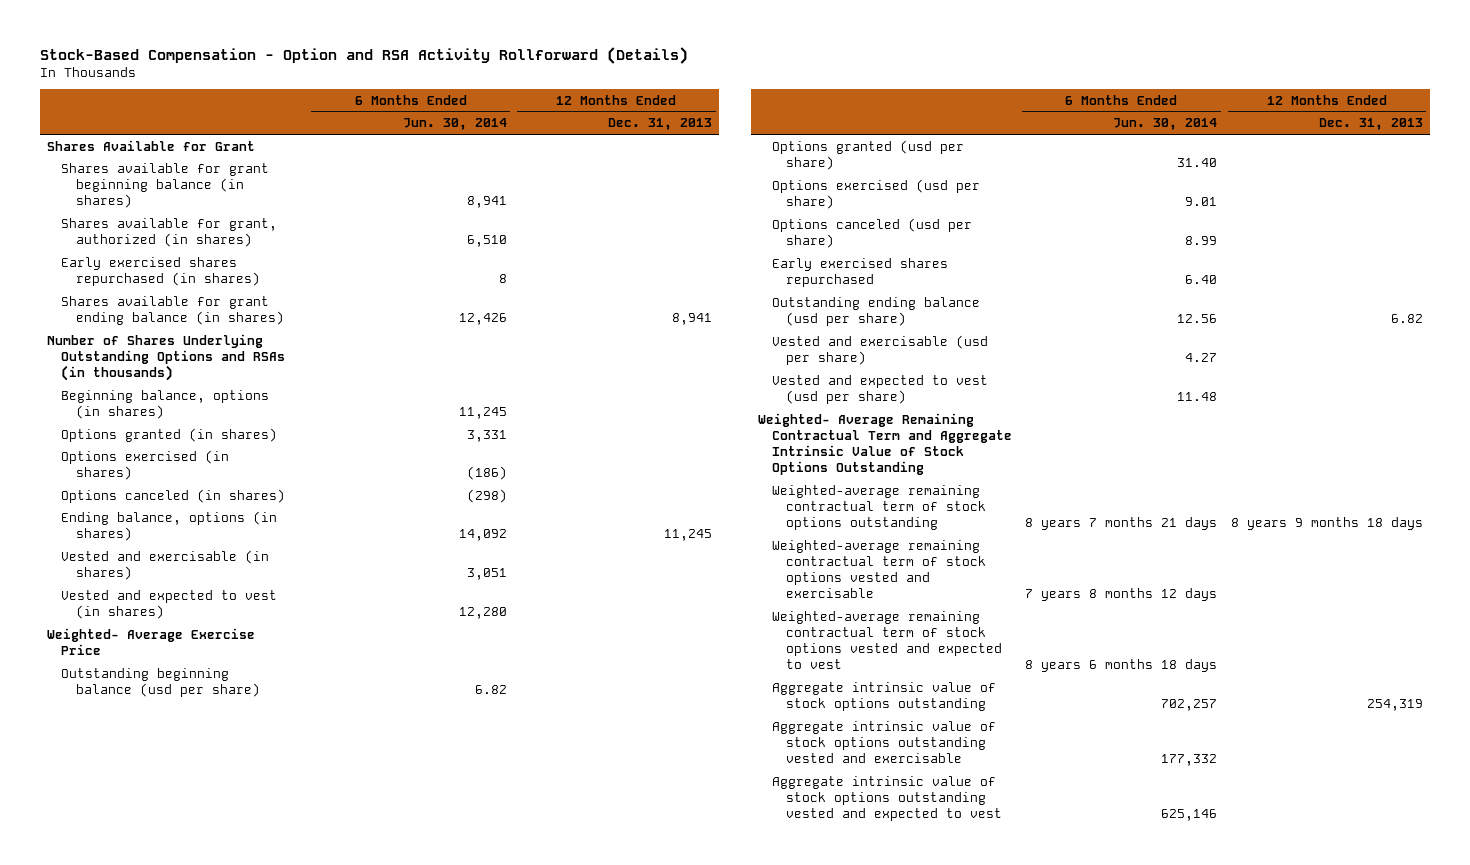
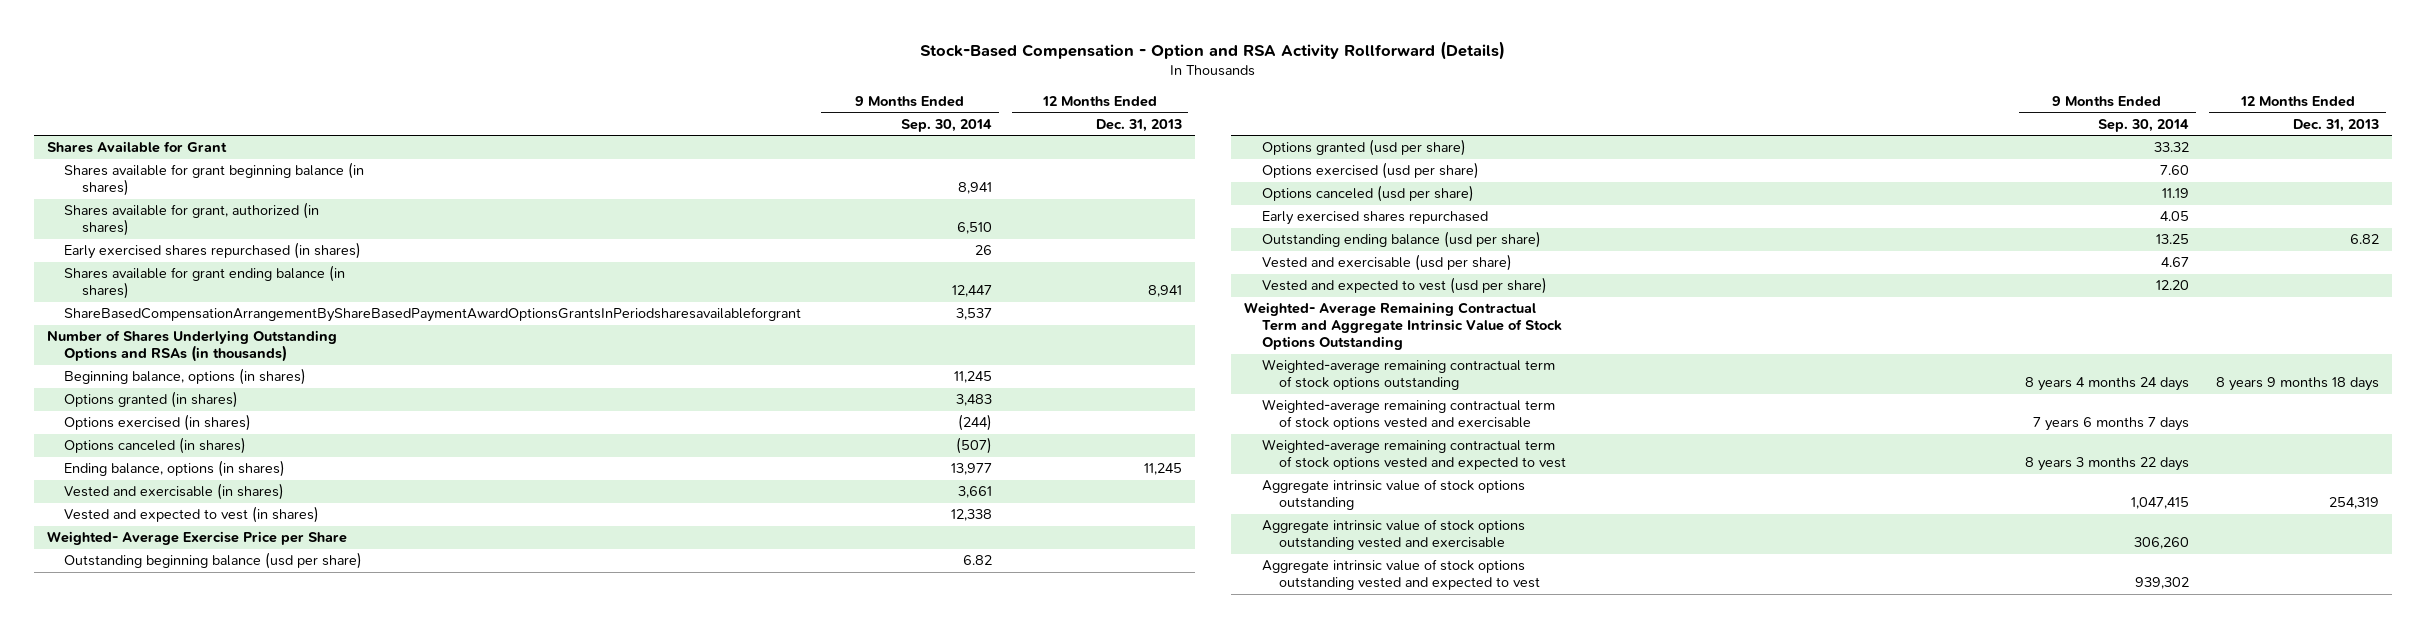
- | 6 Months Ended Jun. 30, 2014 | 12 Months Ended Dec. 31, 2013
+ | 9 Months Ended Sep. 30, 2014 | 12 Months Ended Dec. 31, 2013
+ ShareBasedCompensationArrangementByShareBasedPaymentAwardOptionsGrantsInPeriodsharesavailableforgrant | 3,537 |
- Weighted- Average Exercise Price
+ Weighted- Average Exercise Price per Share

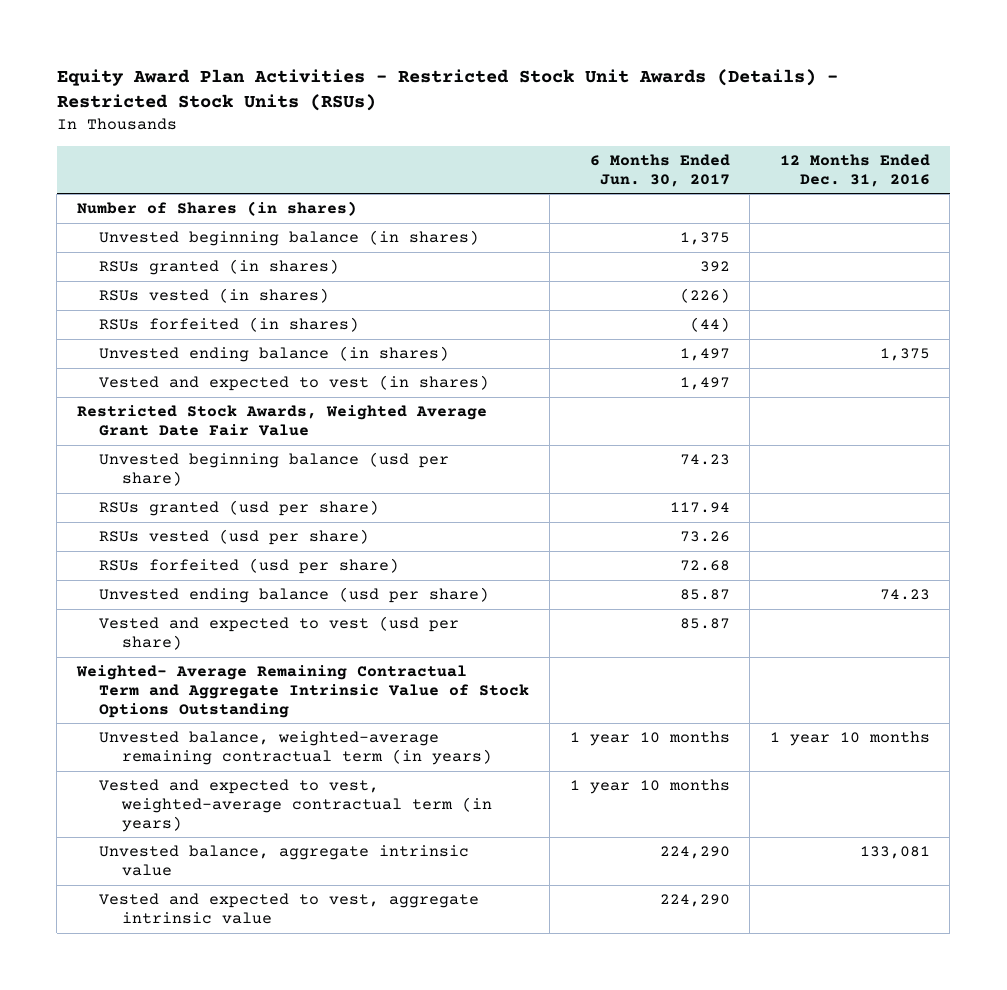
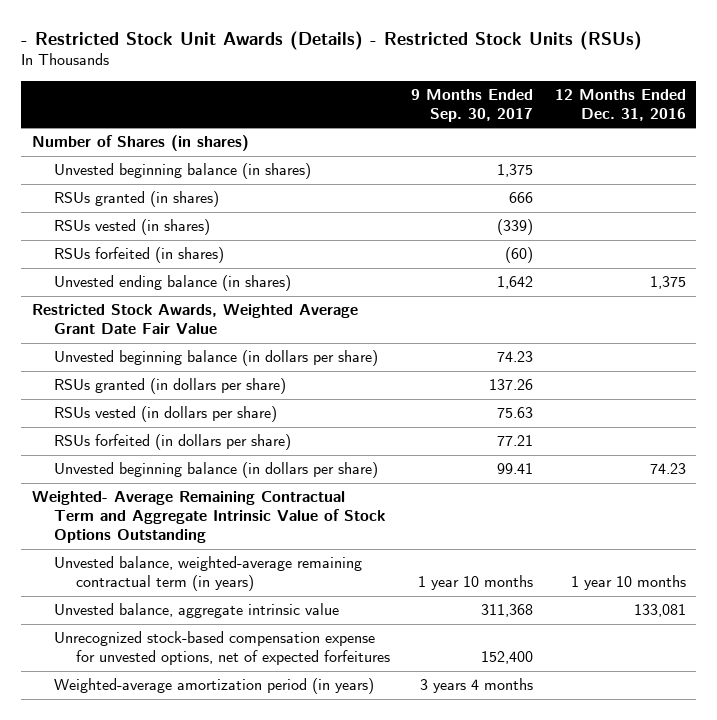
- Equity Award Plan Activities - Restricted Stock Unit Awards (Details) - Restricted Stock Units (RSUs)
+ - Restricted Stock Unit Awards (Details) - Restricted Stock Units (RSUs)
- | 6 Months Ended Jun. 30, 2017 | 12 Months Ended Dec. 31, 2016
+ | 9 Months Ended Sep. 30, 2017 | 12 Months Ended Dec. 31, 2016
- Vested and expected to vest (in shares) | 1,497 |
- Unvested beginning balance (usd per share) | 74.23 |
- RSUs granted (usd per share) | 117.94 |
- RSUs vested (usd per share) | 73.26 |
- RSUs forfeited (usd per share) | 72.68 |
- Unvested ending balance (usd per share) | 85.87 | 74.23
- Vested and expected to vest (usd per share) | 85.87 |
+ Unvested beginning balance (in dollars per share) | 74.23 |
+ RSUs granted (in dollars per share) | 137.26 |
+ RSUs vested (in dollars per share) | 75.63 |
+ RSUs forfeited (in dollars per share) | 77.21 |
+ Unvested beginning balance (in dollars per share) | 99.41 | 74.23
- Vested and expected to vest, weighted-average contractual term (in years) | 1 year 10 months |
- Vested and expected to vest, aggregate intrinsic value | 224,290 |
+ Unrecognized stock-based compensation expense for unvested options, net of expected forfeitures | 152,400 |
+ Weighted-average amortization period (in years) | 3 years 4 months |

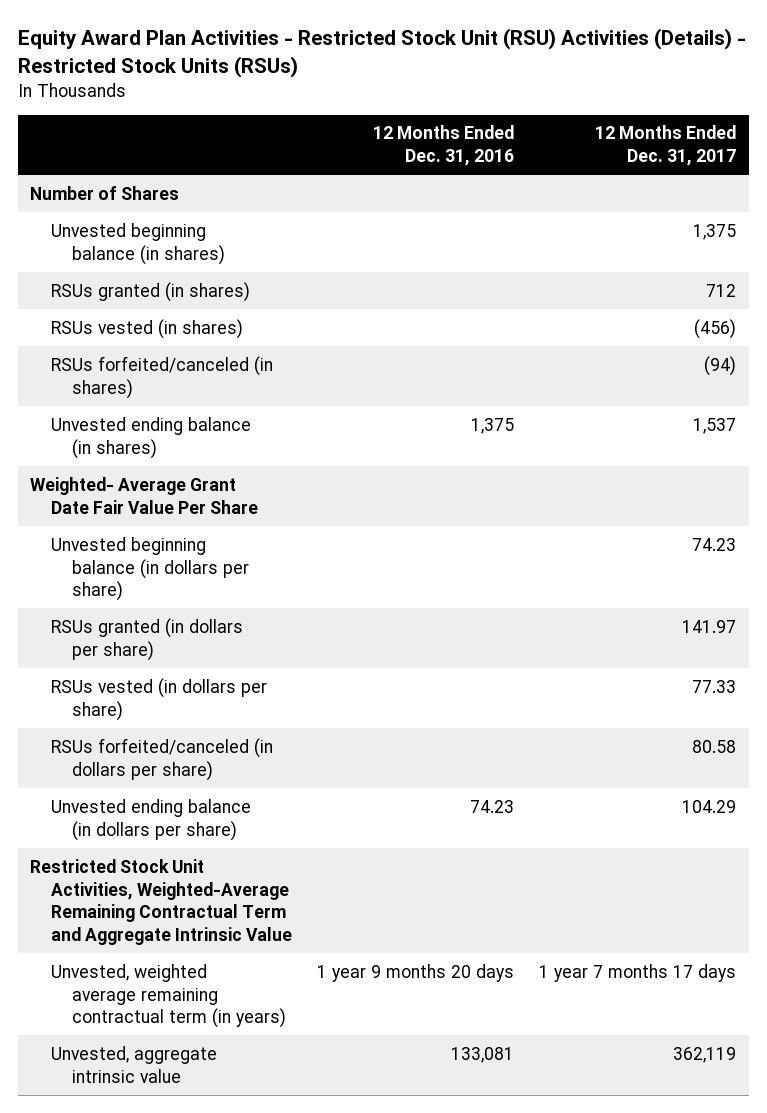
- - Restricted Stock Unit Awards (Details) - Restricted Stock Units (RSUs)
+ Equity Award Plan Activities - Restricted Stock Unit (RSU) Activities (Details) - Restricted Stock Units (RSUs)
- | 9 Months Ended Sep. 30, 2017 | 12 Months Ended Dec. 31, 2016
+ | 12 Months Ended Dec. 31, 2016 | 12 Months Ended Dec. 31, 2017
- Number of Shares (in shares)
+ Number of Shares
- RSUs forfeited (in shares) | (60) |
+ RSUs forfeited/canceled (in shares) | | (94)
- Restricted Stock Awards, Weighted Average Grant Date Fair Value
+ Weighted- Average Grant Date Fair Value Per Share
- RSUs forfeited (in dollars per share) | 77.21 |
- Unvested beginning balance (in dollars per share) | 99.41 | 74.23
- Weighted- Average Remaining Contractual Term and Aggregate Intrinsic Value of Stock Options Outstanding
- Unvested balance, weighted-average remaining contractual term (in years) | 1 year 10 months | 1 year 10 months
- Unvested balance, aggregate intrinsic value | 311,368 | 133,081
- Unrecognized stock-based compensation expense for unvested options, net of expected forfeitures | 152,400 |
- Weighted-average amortization period (in years) | 3 years 4 months |
+ RSUs forfeited/canceled (in dollars per share) | | 80.58
+ Unvested ending balance (in dollars per share) | 74.23 | 104.29
+ Restricted Stock Unit Activities, Weighted-Average Remaining Contractual Term and Aggregate Intrinsic Value
+ Unvested, weighted average remaining contractual term (in years) | 1 year 9 months 20 days | 1 year 7 months 17 days
+ Unvested, aggregate intrinsic value | 133,081 | 362,119

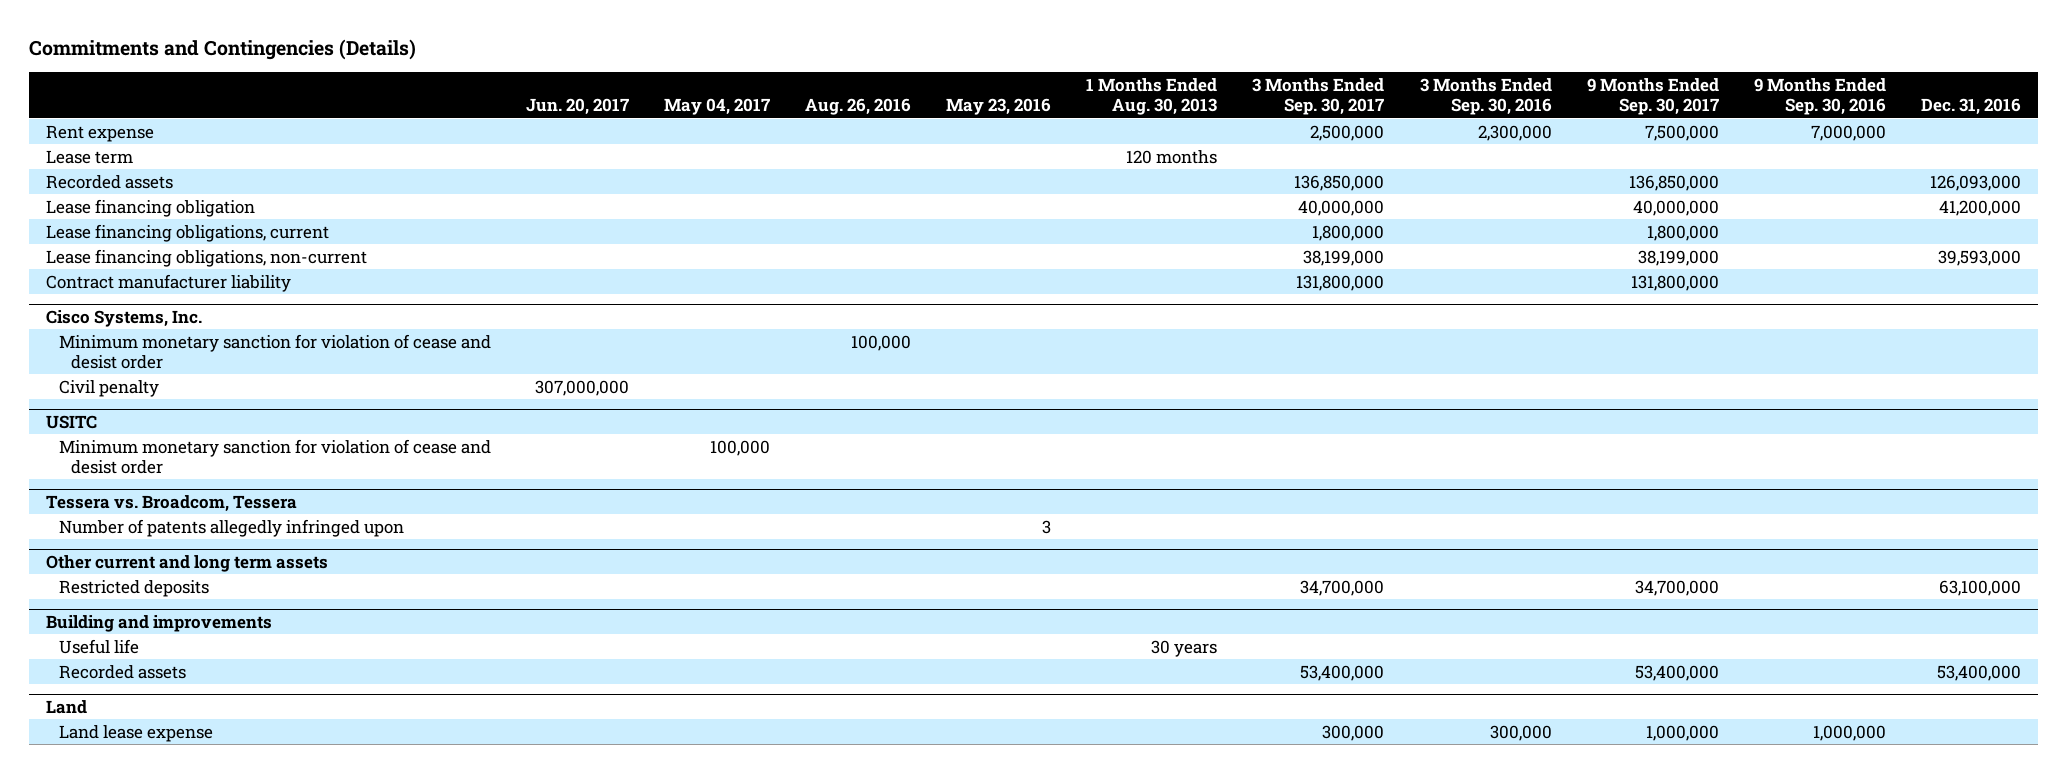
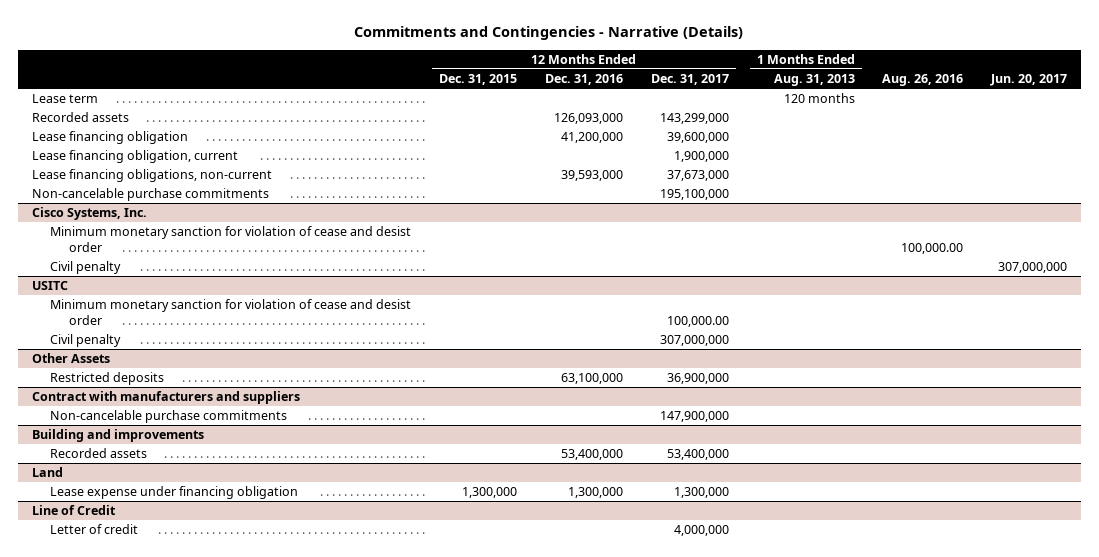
- Commitments and Contingencies (Details)
+ Commitments and Contingencies - Narrative (Details)
- | Jun. 20, 2017 | May 04, 2017 | Aug. 26, 2016 | May 23, 2016 | 1 Months Ended Aug. 30, 2013 | 3 Months Ended Sep. 30, 2017 | 3 Months Ended Sep. 30, 2016 | 9 Months Ended Sep. 30, 2017 | 9 Months Ended Sep. 30, 2016 | Dec. 31, 2016
+ | 12 Months Ended Dec. 31, 2015 | 12 Months Ended Dec. 31, 2016 | 12 Months Ended Dec. 31, 2017 | 1 Months Ended Aug. 31, 2013 | Aug. 26, 2016 | Jun. 20, 2017
- Rent expense | | | | | | 2,500,000 | 2,300,000 | 7,500,000 | 7,000,000 |
- Lease financing obligations, current | | | | | | 1,800,000 | | 1,800,000 | |
+ Lease financing obligation, current | | | 1,900,000 | | |
- Contract manufacturer liability | | | | | | 131,800,000 | | 131,800,000 | |
+ Non-cancelable purchase commitments | | | 195,100,000 | | |
@ Cisco Systems, Inc.
- Minimum monetary sanction for violation of cease and desist order | | | 100,000 | | | | | | |
+ Minimum monetary sanction for violation of cease and desist order | | | | | 100,000.00 |
- Tessera vs. Broadcom, Tessera
- Number of patents allegedly infringed upon | | | | 3 | | | | | |
- Other current and long term assets
@ USITC
+ Civil penalty | | | 307,000,000 | | |
+ Other Assets
+ Contract with manufacturers and suppliers
+ Non-cancelable purchase commitments | | | 147,900,000 | | |
@ Building and improvements
- Useful life | | | | | 30 years | | | | |
@ Land
- Land lease expense | | | | | | 300,000 | 300,000 | 1,000,000 | 1,000,000 |
+ Lease expense under financing obligation | 1,300,000 | 1,300,000 | 1,300,000 | | |
+ Line of Credit
+ Letter of credit | | | 4,000,000 | | |

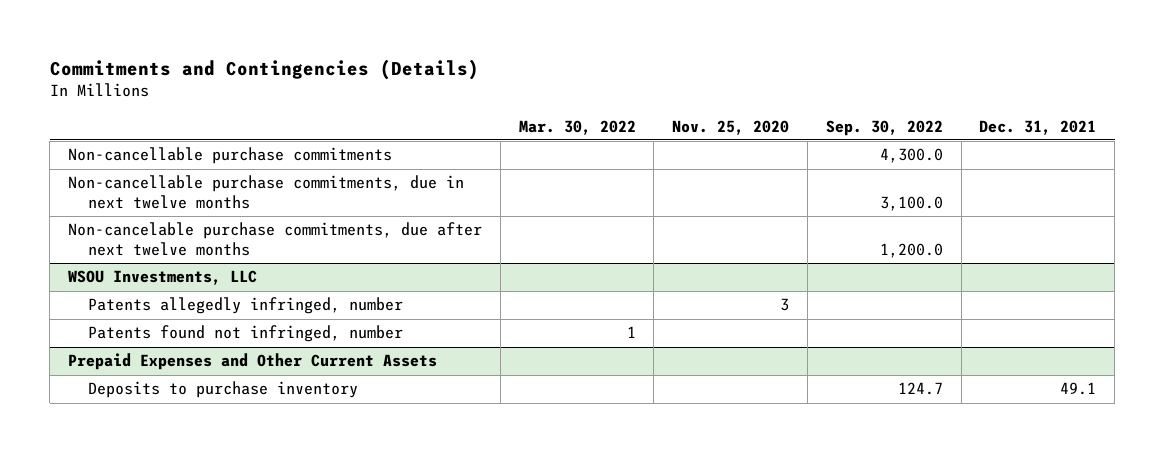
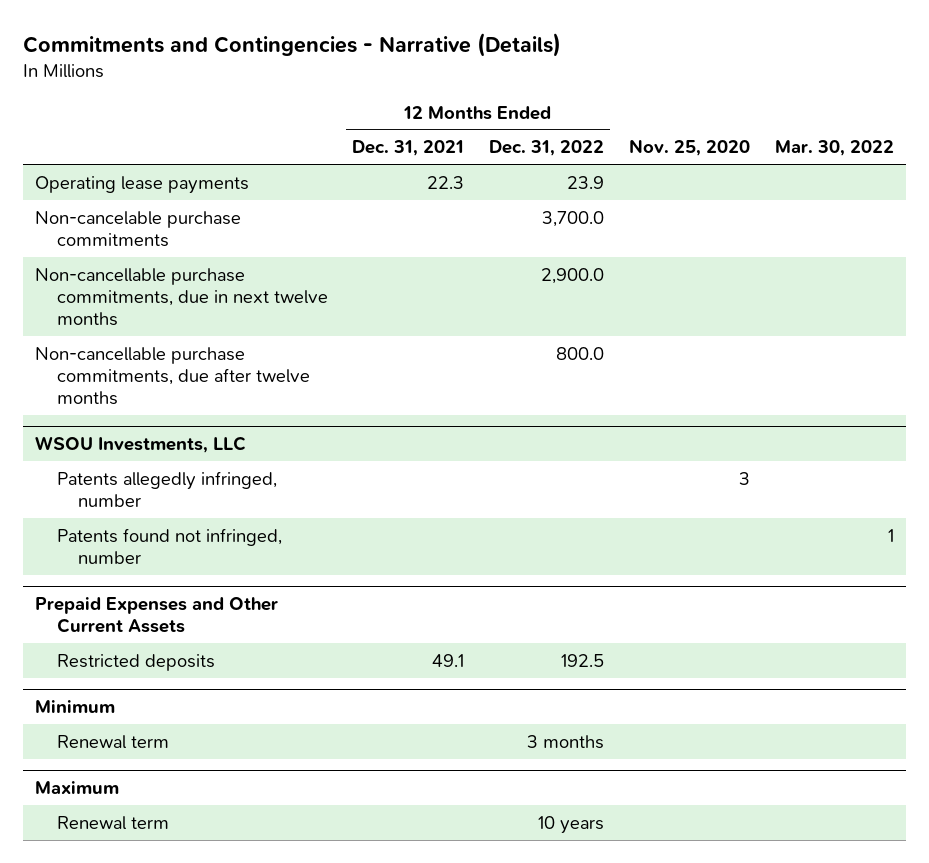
- Commitments and Contingencies (Details)
+ Commitments and Contingencies - Narrative (Details)
- | Mar. 30, 2022 | Nov. 25, 2020 | Sep. 30, 2022 | Dec. 31, 2021
+ | 12 Months Ended Dec. 31, 2021 | 12 Months Ended Dec. 31, 2022 | Nov. 25, 2020 | Mar. 30, 2022
- Non-cancellable purchase commitments | | | 4,300.0 |
+ Operating lease payments | 22.3 | 23.9 | |
+ Non-cancelable purchase commitments | | 3,700.0 | |
- Non-cancelable purchase commitments, due after next twelve months | | | 1,200.0 |
+ Non-cancellable purchase commitments, due after twelve months | | 800.0 | |
@ Prepaid Expenses and Other Current Assets
- Deposits to purchase inventory | | | 124.7 | 49.1
+ Restricted deposits | 49.1 | 192.5 | |
+ Minimum
+ Renewal term | | 3 months | |
+ Maximum
+ Renewal term | | 10 years | |

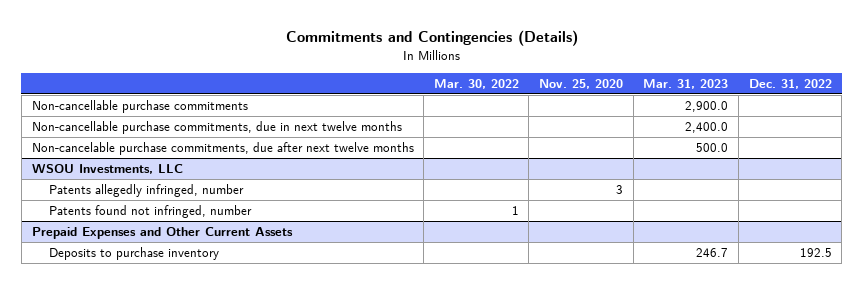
- Commitments and Contingencies - Narrative (Details)
+ Commitments and Contingencies (Details)
- | 12 Months Ended Dec. 31, 2021 | 12 Months Ended Dec. 31, 2022 | Nov. 25, 2020 | Mar. 30, 2022
+ | Mar. 30, 2022 | Nov. 25, 2020 | Mar. 31, 2023 | Dec. 31, 2022
- Operating lease payments | 22.3 | 23.9 | |
- Non-cancelable purchase commitments | | 3,700.0 | |
+ Non-cancellable purchase commitments | | | 2,900.0 |
- Non-cancellable purchase commitments, due after twelve months | | 800.0 | |
+ Non-cancelable purchase commitments, due after next twelve months | | | 500.0 |
@ Prepaid Expenses and Other Current Assets
- Restricted deposits | 49.1 | 192.5 | |
- Minimum
- Renewal term | | 3 months | |
- Maximum
- Renewal term | | 10 years | |
@ Prepaid Expenses and Other Current Assets
+ Deposits to purchase inventory | | | 246.7 | 192.5

